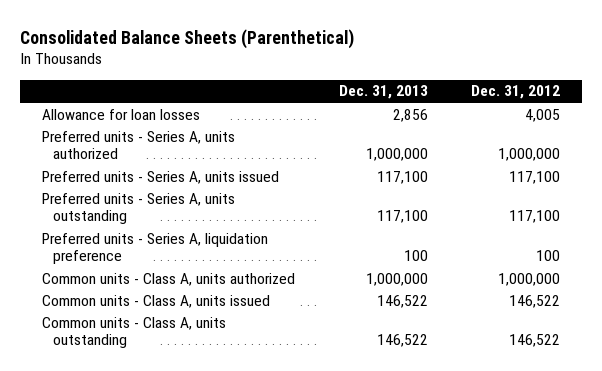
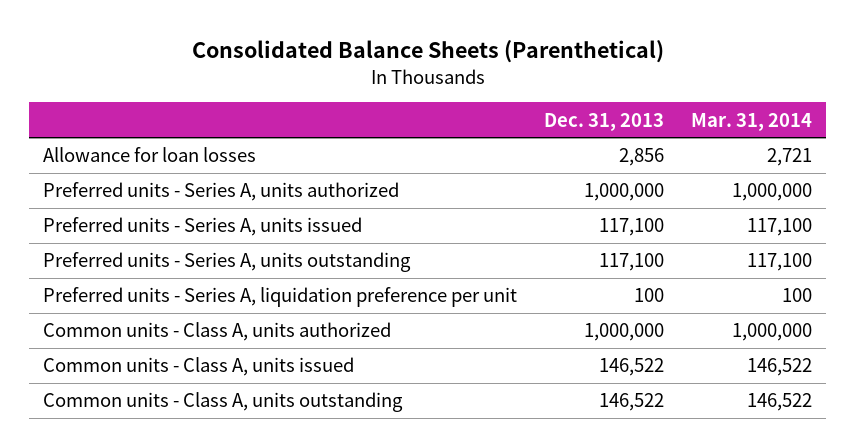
- | Dec. 31, 2013 | Dec. 31, 2012
+ | Dec. 31, 2013 | Mar. 31, 2014
- Preferred units - Series A, liquidation preference | 100 | 100
+ Preferred units - Series A, liquidation preference per unit | 100 | 100

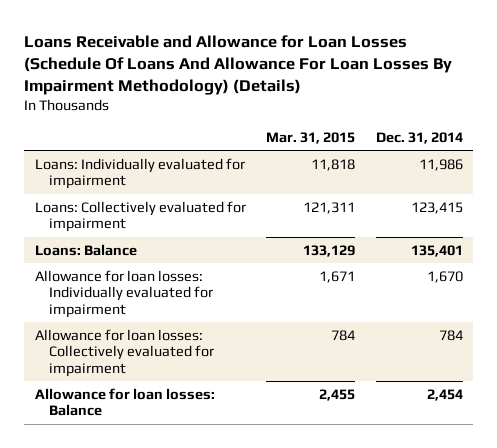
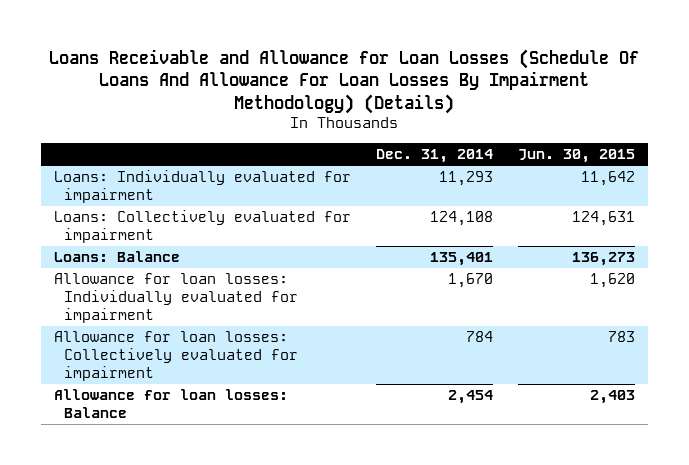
- | Mar. 31, 2015 | Dec. 31, 2014
+ | Dec. 31, 2014 | Jun. 30, 2015
- Loans: Individually evaluated for impairment | 11,818 | 11,986
- Loans: Collectively evaluated for impairment | 121,311 | 123,415
+ Loans: Individually evaluated for impairment | 11,293 | 11,642
+ Loans: Collectively evaluated for impairment | 124,108 | 124,631

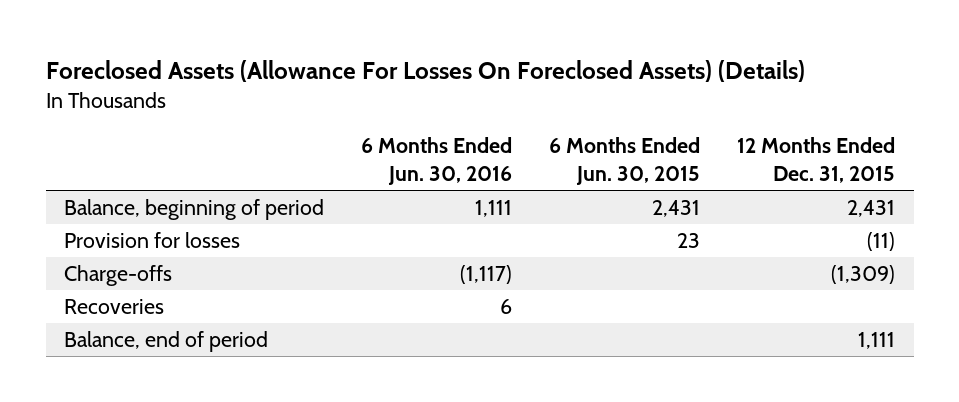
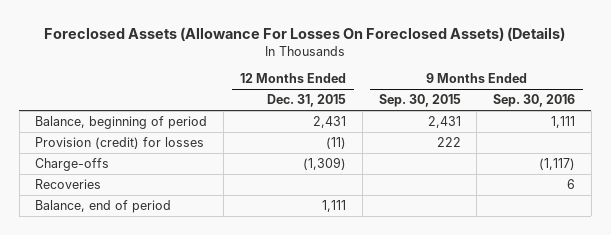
- | 6 Months Ended Jun. 30, 2016 | 6 Months Ended Jun. 30, 2015 | 12 Months Ended Dec. 31, 2015
+ | 12 Months Ended Dec. 31, 2015 | 9 Months Ended Sep. 30, 2015 | 9 Months Ended Sep. 30, 2016
- Provision for losses | | 23 | (11)
+ Provision (credit) for losses | (11) | 222 |

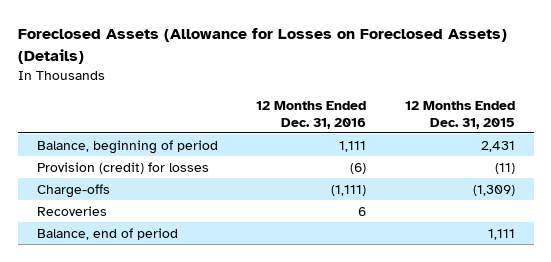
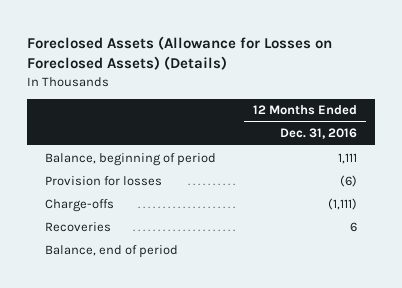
- | 12 Months Ended Dec. 31, 2016 | 12 Months Ended Dec. 31, 2015
+ | 12 Months Ended Dec. 31, 2016
- Provision (credit) for losses | (6) | (11)
+ Provision for losses | (6)

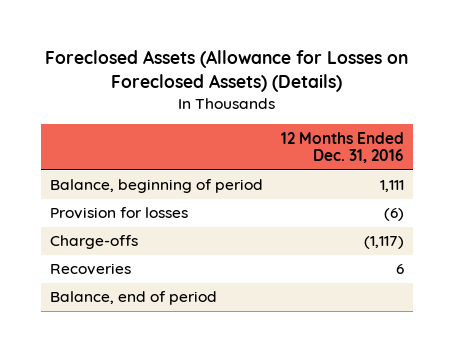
- Charge-offs | (1,111)
+ Charge-offs | (1,117)

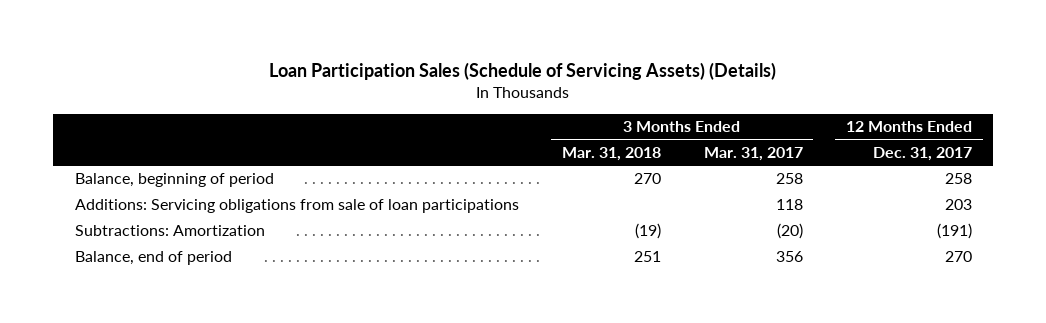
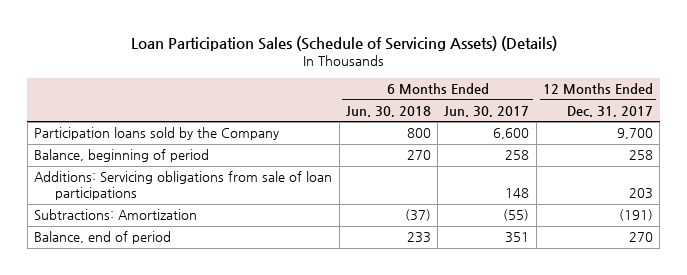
- | 3 Months Ended Mar. 31, 2018 | 3 Months Ended Mar. 31, 2017 | 12 Months Ended Dec. 31, 2017
+ | 6 Months Ended Jun. 30, 2018 | 6 Months Ended Jun. 30, 2017 | 12 Months Ended Dec. 31, 2017
+ Participation loans sold by the Company | 800 | 6,600 | 9,700

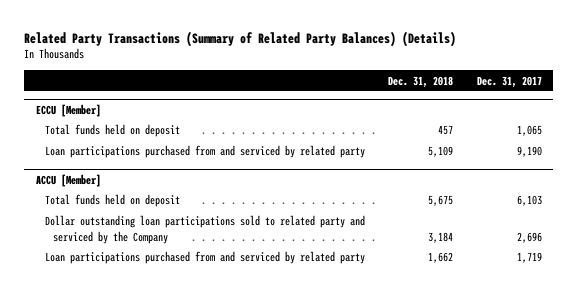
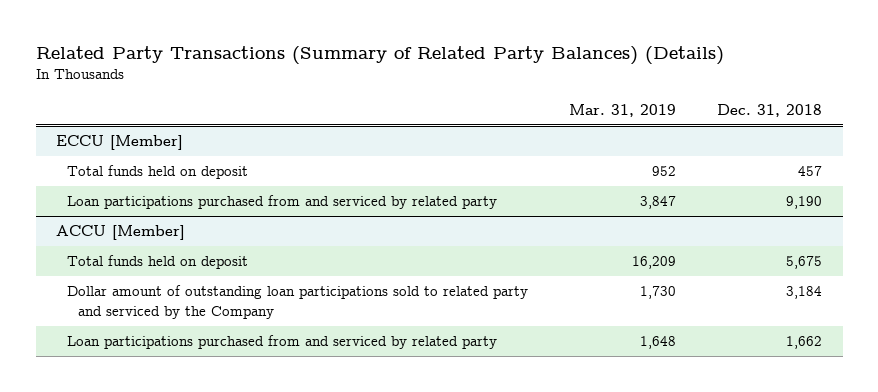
- | Dec. 31, 2018 | Dec. 31, 2017
+ | Mar. 31, 2019 | Dec. 31, 2018
@ ECCU [Member]
- Loan participations purchased from and serviced by related party | 5,109 | 9,190
+ Loan participations purchased from and serviced by related party | 3,847 | 9,190
@ ACCU [Member]
- Dollar outstanding loan participations sold to related party and serviced by the Company | 3,184 | 2,696
+ Dollar amount of outstanding loan participations sold to related party and serviced by the Company | 1,730 | 3,184

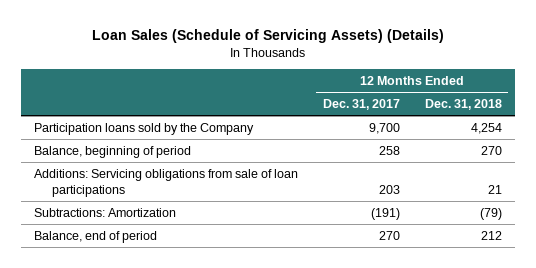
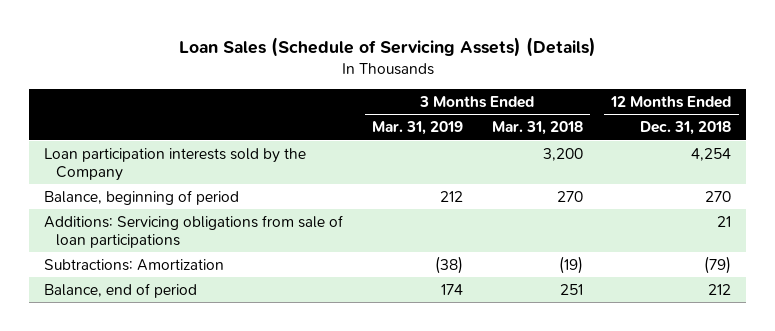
- | 12 Months Ended Dec. 31, 2017 | 12 Months Ended Dec. 31, 2018
+ | 3 Months Ended Mar. 31, 2019 | 3 Months Ended Mar. 31, 2018 | 12 Months Ended Dec. 31, 2018
- Participation loans sold by the Company | 9,700 | 4,254
+ Loan participation interests sold by the Company | | 3,200 | 4,254

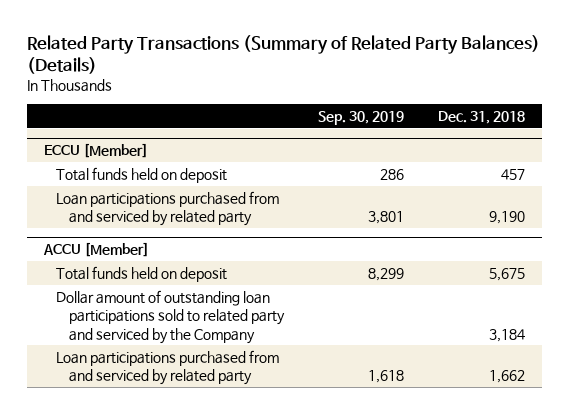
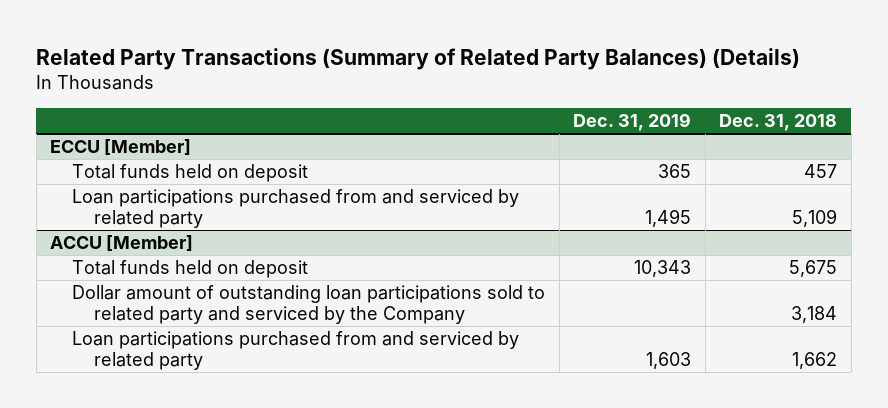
- | Sep. 30, 2019 | Dec. 31, 2018
+ | Dec. 31, 2019 | Dec. 31, 2018
@ ECCU [Member]
- Loan participations purchased from and serviced by related party | 3,801 | 9,190
+ Loan participations purchased from and serviced by related party | 1,495 | 5,109

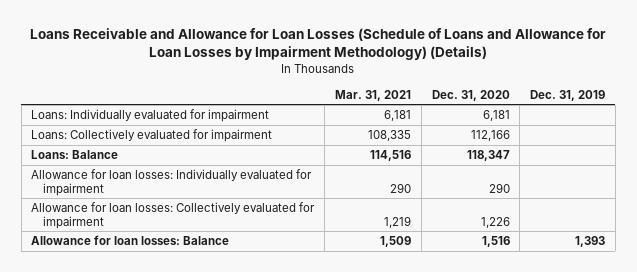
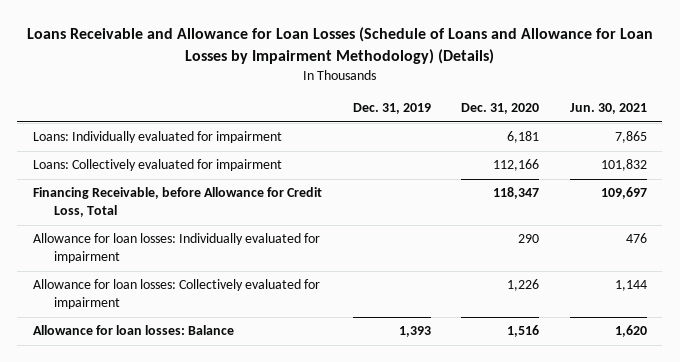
- | Mar. 31, 2021 | Dec. 31, 2020 | Dec. 31, 2019
+ | Dec. 31, 2019 | Dec. 31, 2020 | Jun. 30, 2021
- Loans: Balance | 114,516 | 118,347 |
+ Financing Receivable, before Allowance for Credit Loss, Total | | 118,347 | 109,697

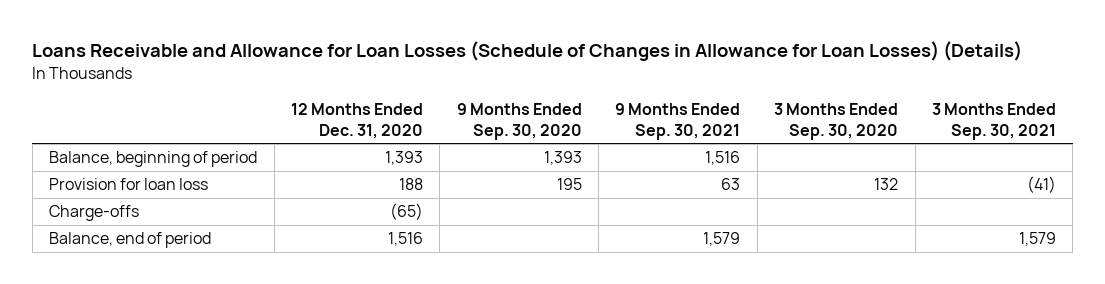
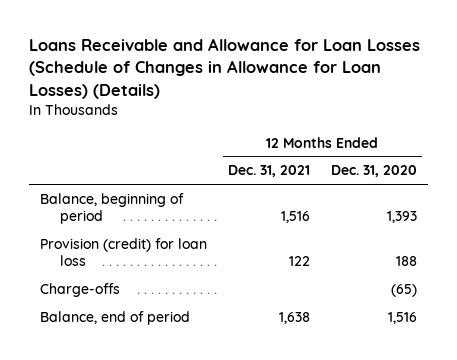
- | 12 Months Ended Dec. 31, 2020 | 9 Months Ended Sep. 30, 2020 | 9 Months Ended Sep. 30, 2021 | 3 Months Ended Sep. 30, 2020 | 3 Months Ended Sep. 30, 2021
+ | 12 Months Ended Dec. 31, 2021 | 12 Months Ended Dec. 31, 2020
- Provision for loan loss | 188 | 195 | 63 | 132 | (41)
+ Provision (credit) for loan loss | 122 | 188

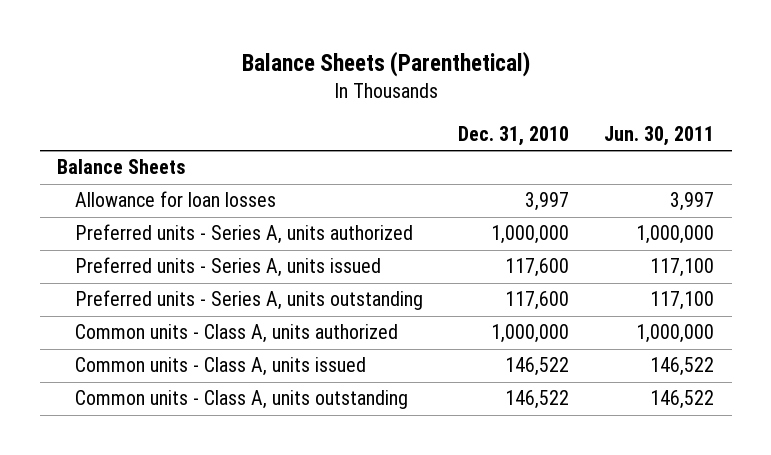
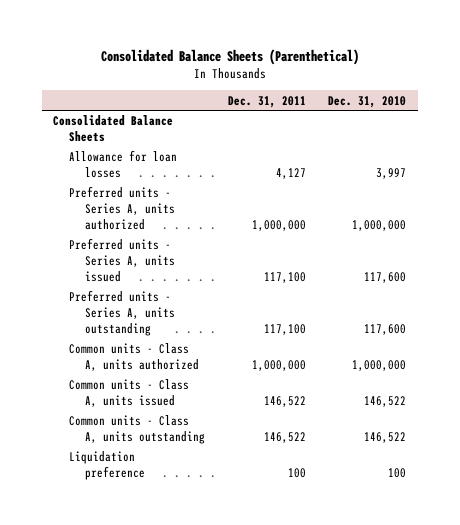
- Balance Sheets (Parenthetical)
+ Consolidated Balance Sheets (Parenthetical)
- | Dec. 31, 2010 | Jun. 30, 2011
+ | Dec. 31, 2011 | Dec. 31, 2010
- Balance Sheets
+ Consolidated Balance Sheets
+ Liquidation preference | 100 | 100

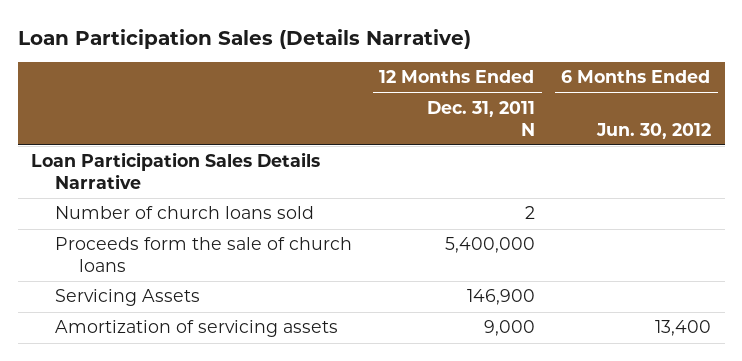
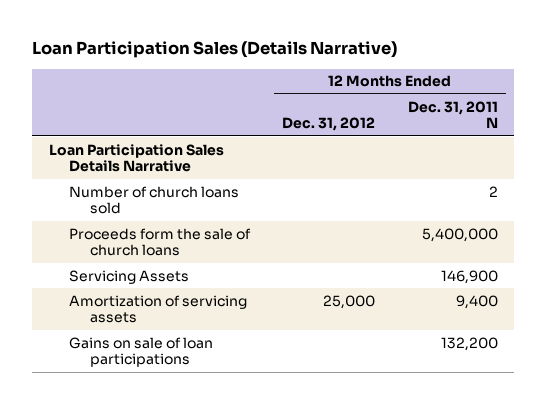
- | 12 Months Ended Dec. 31, 2011 N | 6 Months Ended Jun. 30, 2012
+ | 12 Months Ended Dec. 31, 2012 | 12 Months Ended Dec. 31, 2011 N
- Amortization of servicing assets | 9,000 | 13,400
+ Amortization of servicing assets | 25,000 | 9,400
+ Gains on sale of loan participations | | 132,200

